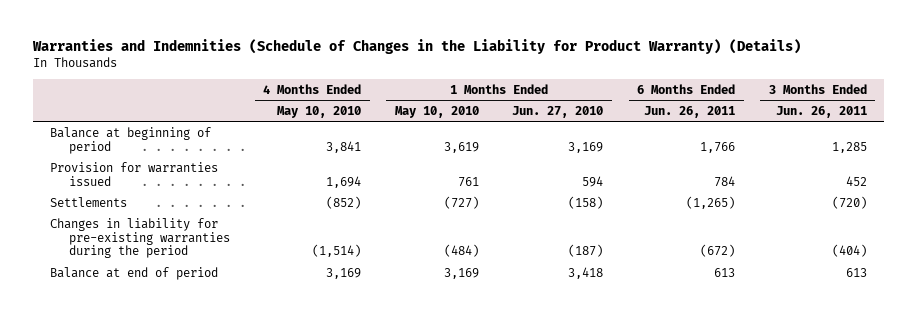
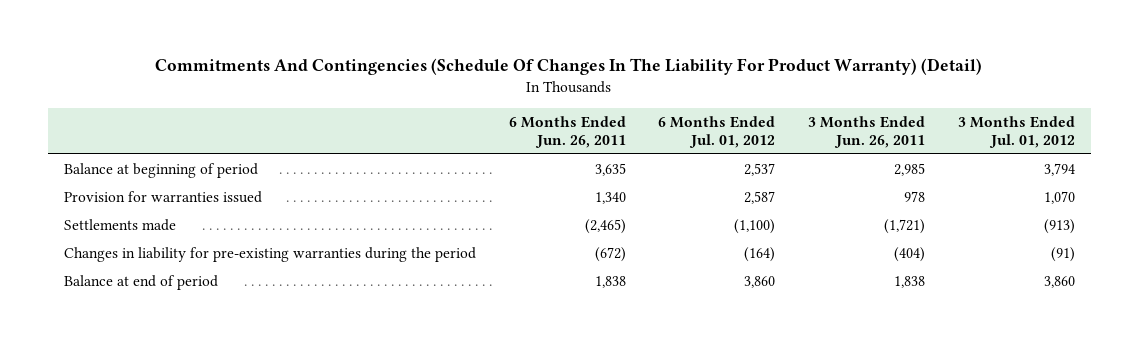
- Warranties and Indemnities (Schedule of Changes in the Liability for Product Warranty) (Details)
+ Commitments And Contingencies (Schedule Of Changes In The Liability For Product Warranty) (Detail)
- | 4 Months Ended May 10, 2010 | 1 Months Ended May 10, 2010 | 1 Months Ended Jun. 27, 2010 | 6 Months Ended Jun. 26, 2011 | 3 Months Ended Jun. 26, 2011
+ | 6 Months Ended Jun. 26, 2011 | 6 Months Ended Jul. 01, 2012 | 3 Months Ended Jun. 26, 2011 | 3 Months Ended Jul. 01, 2012
- Balance at beginning of period | 3,841 | 3,619 | 3,169 | 1,766 | 1,285
- Provision for warranties issued | 1,694 | 761 | 594 | 784 | 452
- Settlements | (852) | (727) | (158) | (1,265) | (720)
+ Balance at beginning of period | 3,635 | 2,537 | 2,985 | 3,794
+ Provision for warranties issued | 1,340 | 2,587 | 978 | 1,070
+ Settlements made | (2,465) | (1,100) | (1,721) | (913)
- Balance at end of period | 3,169 | 3,169 | 3,418 | 613 | 613
+ Balance at end of period | 1,838 | 3,860 | 1,838 | 3,860

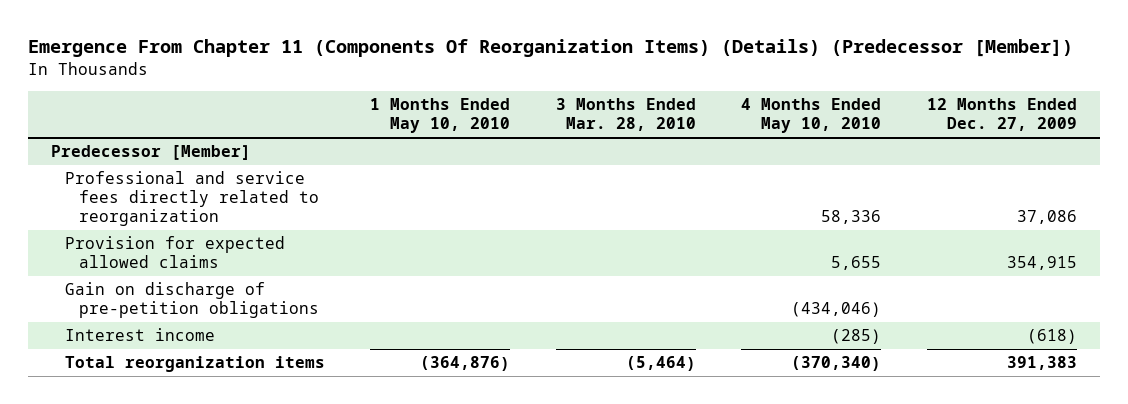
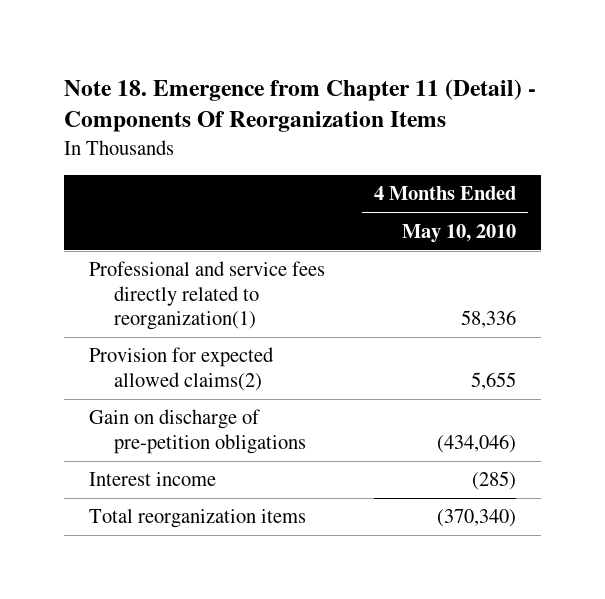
- Emergence From Chapter 11 (Components Of Reorganization Items) (Details) (Predecessor [Member])
+ Note 18. Emergence from Chapter 11 (Detail) - Components Of Reorganization Items
- | 1 Months Ended May 10, 2010 | 3 Months Ended Mar. 28, 2010 | 4 Months Ended May 10, 2010 | 12 Months Ended Dec. 27, 2009
+ | 4 Months Ended May 10, 2010
- Predecessor [Member]
- Professional and service fees directly related to reorganization | | | 58,336 | 37,086
- Provision for expected allowed claims | | | 5,655 | 354,915
+ Professional and service fees directly related to reorganization(1) | 58,336
+ Provision for expected allowed claims(2) | 5,655

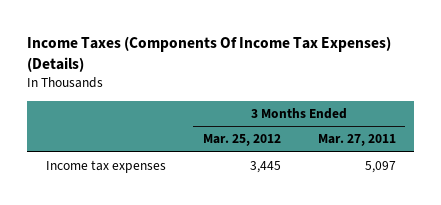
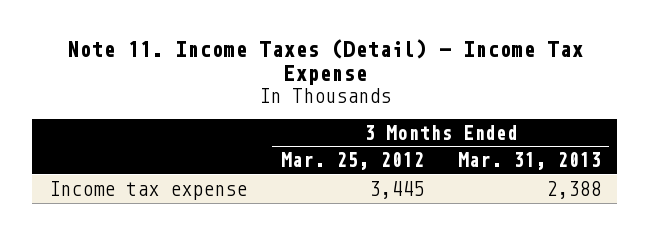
- Income Taxes (Components Of Income Tax Expenses) (Details)
+ Note 11. Income Taxes (Detail) - Income Tax Expense
- | 3 Months Ended Mar. 25, 2012 | 3 Months Ended Mar. 27, 2011
+ | 3 Months Ended Mar. 25, 2012 | 3 Months Ended Mar. 31, 2013
- Income tax expenses | 3,445 | 5,097
+ Income tax expense | 3,445 | 2,388

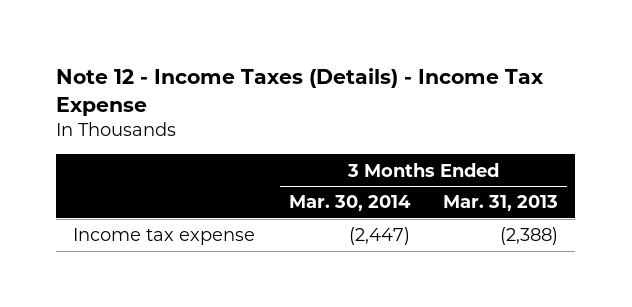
- Note 11. Income Taxes (Detail) - Income Tax Expense
+ Note 12 - Income Taxes (Details) - Income Tax Expense
- | 3 Months Ended Mar. 25, 2012 | 3 Months Ended Mar. 31, 2013
+ | 3 Months Ended Mar. 30, 2014 | 3 Months Ended Mar. 31, 2013
- Income tax expense | 3,445 | 2,388
+ Income tax expense | (2,447) | (2,388)

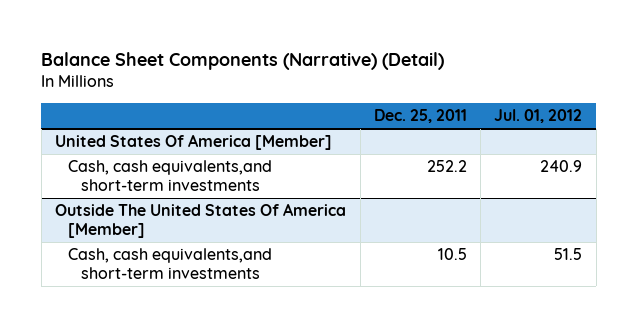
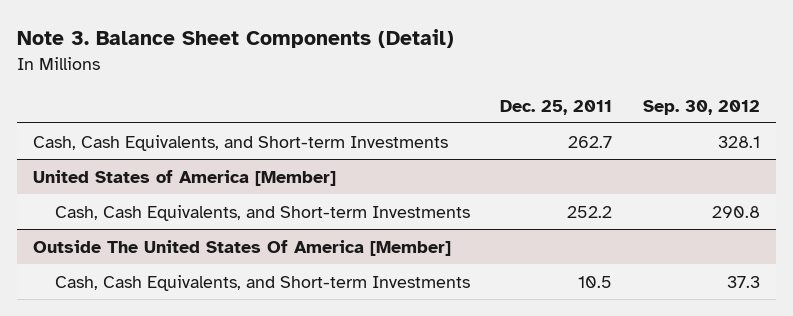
- Balance Sheet Components (Narrative) (Detail)
+ Note 3. Balance Sheet Components (Detail)
- | Dec. 25, 2011 | Jul. 01, 2012
+ | Dec. 25, 2011 | Sep. 30, 2012
- United States Of America [Member]
- Cash, cash equivalents,and short-term investments | 252.2 | 240.9
+ Cash, Cash Equivalents, and Short-term Investments | 262.7 | 328.1
+ United States of America [Member]
+ Cash, Cash Equivalents, and Short-term Investments | 252.2 | 290.8
@ Outside The United States Of America [Member]
- Cash, cash equivalents,and short-term investments | 10.5 | 51.5
+ Cash, Cash Equivalents, and Short-term Investments | 10.5 | 37.3

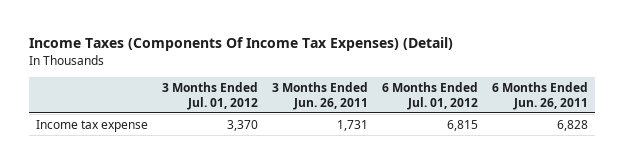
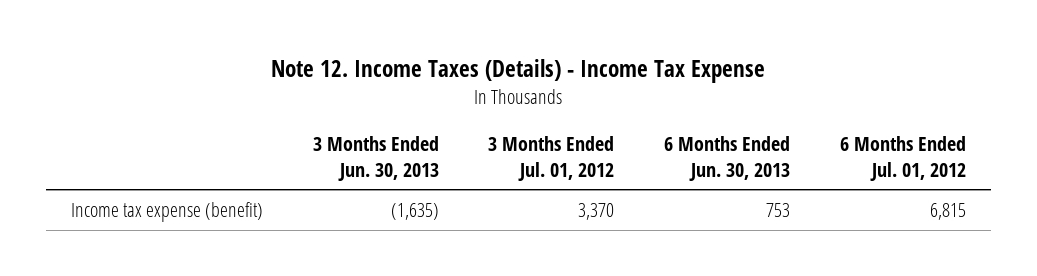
- Income Taxes (Components Of Income Tax Expenses) (Detail)
+ Note 12. Income Taxes (Details) - Income Tax Expense
- | 3 Months Ended Jul. 01, 2012 | 3 Months Ended Jun. 26, 2011 | 6 Months Ended Jul. 01, 2012 | 6 Months Ended Jun. 26, 2011
+ | 3 Months Ended Jun. 30, 2013 | 3 Months Ended Jul. 01, 2012 | 6 Months Ended Jun. 30, 2013 | 6 Months Ended Jul. 01, 2012
- Income tax expense | 3,370 | 1,731 | 6,815 | 6,828
+ Income tax expense (benefit) | (1,635) | 3,370 | 753 | 6,815

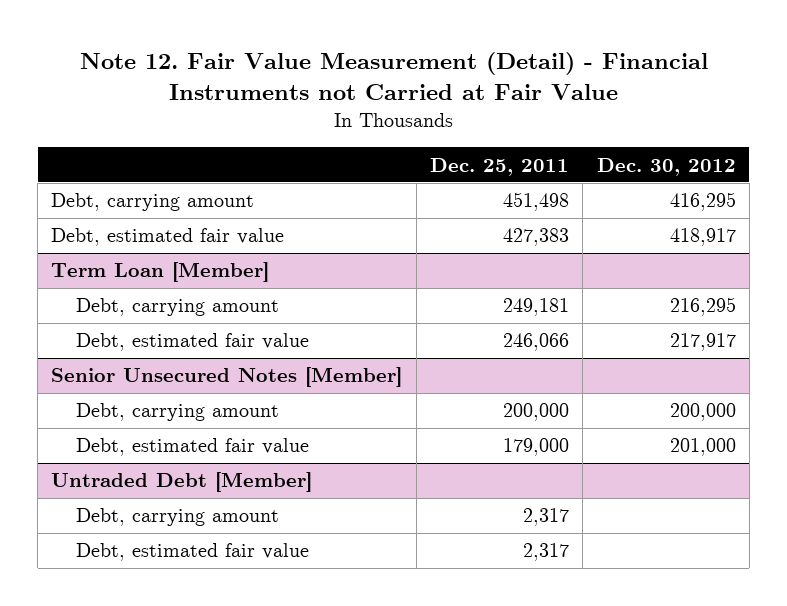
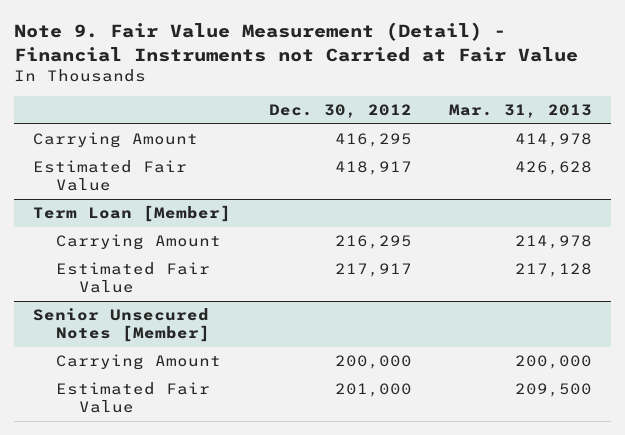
- Note 12. Fair Value Measurement (Detail) - Financial Instruments not Carried at Fair Value
+ Note 9. Fair Value Measurement (Detail) - Financial Instruments not Carried at Fair Value
- | Dec. 25, 2011 | Dec. 30, 2012
+ | Dec. 30, 2012 | Mar. 31, 2013
- Debt, carrying amount | 451,498 | 416,295
- Debt, estimated fair value | 427,383 | 418,917
+ Carrying Amount | 416,295 | 414,978
+ Estimated Fair Value | 418,917 | 426,628
@ Term Loan [Member]
- Debt, carrying amount | 249,181 | 216,295
- Debt, estimated fair value | 246,066 | 217,917
+ Carrying Amount | 216,295 | 214,978
+ Estimated Fair Value | 217,917 | 217,128
@ Senior Unsecured Notes [Member]
- Debt, carrying amount | 200,000 | 200,000
- Debt, estimated fair value | 179,000 | 201,000
- Untraded Debt [Member]
- Debt, carrying amount | 2,317 |
- Debt, estimated fair value | 2,317 |
@ Senior Unsecured Notes [Member]
+ Carrying Amount | 200,000 | 200,000
+ Estimated Fair Value | 201,000 | 209,500

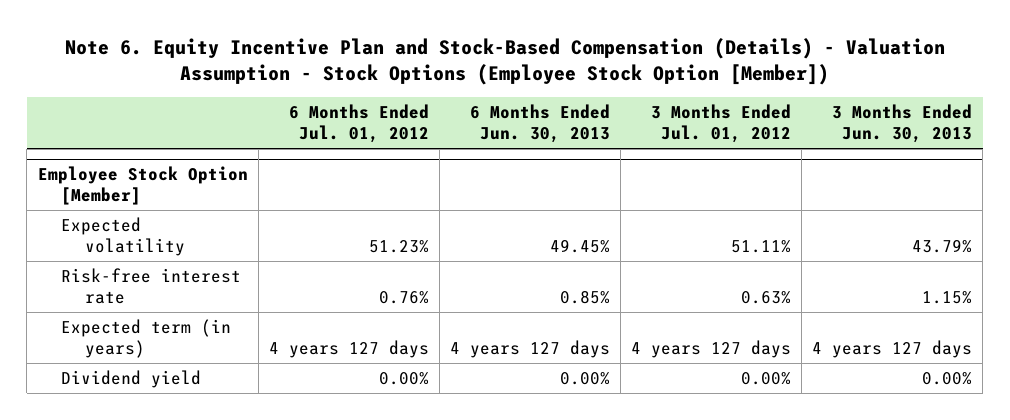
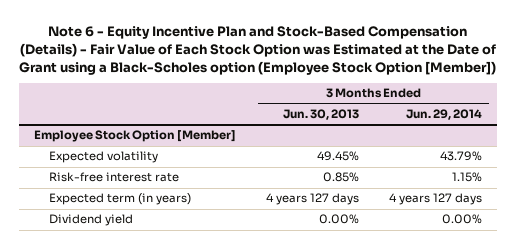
- Note 6. Equity Incentive Plan and Stock-Based Compensation (Details) - Valuation Assumption - Stock Options (Employee Stock Option [Member])
+ Note 6 - Equity Incentive Plan and Stock-Based Compensation (Details) - Fair Value of Each Stock Option was Estimated at the Date of Grant using a Black-Scholes option (Employee Stock Option [Member])
- | 6 Months Ended Jul. 01, 2012 | 6 Months Ended Jun. 30, 2013 | 3 Months Ended Jul. 01, 2012 | 3 Months Ended Jun. 30, 2013
+ | 3 Months Ended Jun. 30, 2013 | 3 Months Ended Jun. 29, 2014
@ Employee Stock Option [Member]
- Expected volatility | 51.23% | 49.45% | 51.11% | 43.79%
- Risk-free interest rate | 0.76% | 0.85% | 0.63% | 1.15%
+ Expected volatility | 49.45% | 43.79%
+ Risk-free interest rate | 0.85% | 1.15%

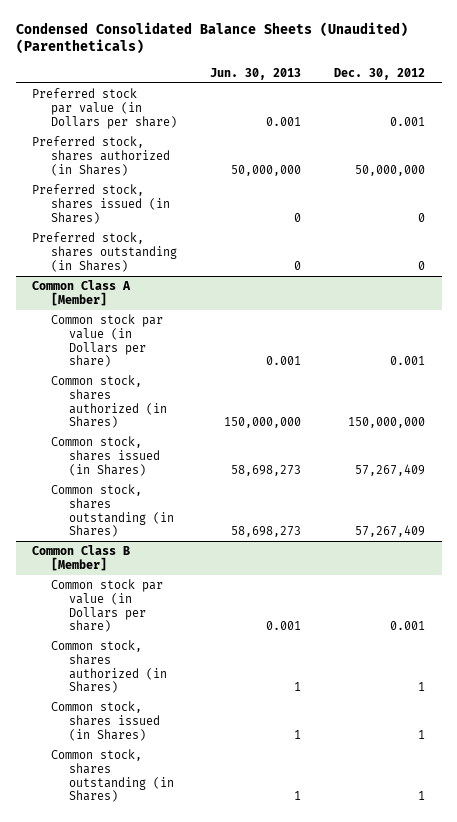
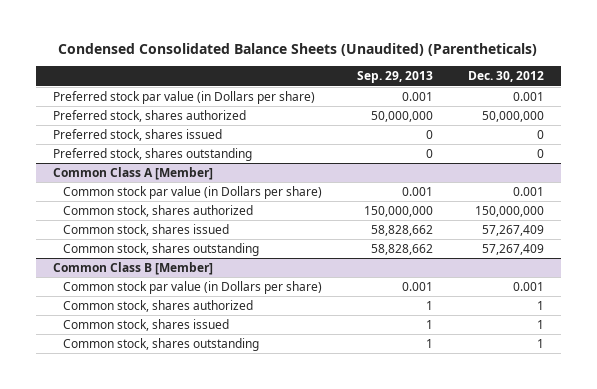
- | Jun. 30, 2013 | Dec. 30, 2012
+ | Sep. 29, 2013 | Dec. 30, 2012
- Preferred stock, shares authorized (in Shares) | 50,000,000 | 50,000,000
- Preferred stock, shares issued (in Shares) | 0 | 0
- Preferred stock, shares outstanding (in Shares) | 0 | 0
+ Preferred stock, shares authorized | 50,000,000 | 50,000,000
+ Preferred stock, shares issued | 0 | 0
+ Preferred stock, shares outstanding | 0 | 0
@ Common Class A [Member]
- Common stock, shares authorized (in Shares) | 150,000,000 | 150,000,000
- Common stock, shares issued (in Shares) | 58,698,273 | 57,267,409
- Common stock, shares outstanding (in Shares) | 58,698,273 | 57,267,409
+ Common stock, shares authorized | 150,000,000 | 150,000,000
+ Common stock, shares issued | 58,828,662 | 57,267,409
+ Common stock, shares outstanding | 58,828,662 | 57,267,409
@ Common Class B [Member]
- Common stock, shares authorized (in Shares) | 1 | 1
- Common stock, shares issued (in Shares) | 1 | 1
- Common stock, shares outstanding (in Shares) | 1 | 1
+ Common stock, shares authorized | 1 | 1
+ Common stock, shares issued | 1 | 1
+ Common stock, shares outstanding | 1 | 1

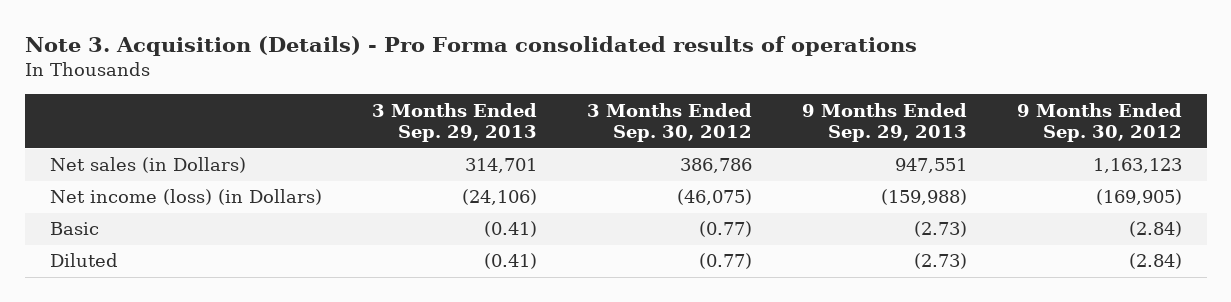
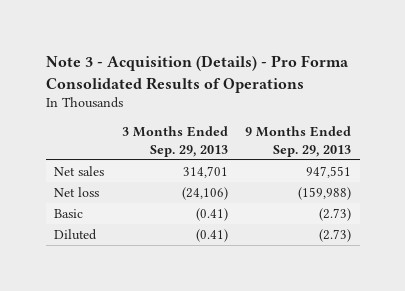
- Note 3. Acquisition (Details) - Pro Forma consolidated results of operations
+ Note 3 - Acquisition (Details) - Pro Forma Consolidated Results of Operations
- | 3 Months Ended Sep. 29, 2013 | 3 Months Ended Sep. 30, 2012 | 9 Months Ended Sep. 29, 2013 | 9 Months Ended Sep. 30, 2012
+ | 3 Months Ended Sep. 29, 2013 | 9 Months Ended Sep. 29, 2013
- Net sales (in Dollars) | 314,701 | 386,786 | 947,551 | 1,163,123
- Net income (loss) (in Dollars) | (24,106) | (46,075) | (159,988) | (169,905)
+ Net sales | 314,701 | 947,551
+ Net loss | (24,106) | (159,988)

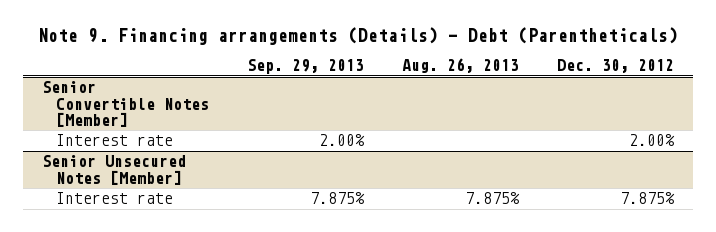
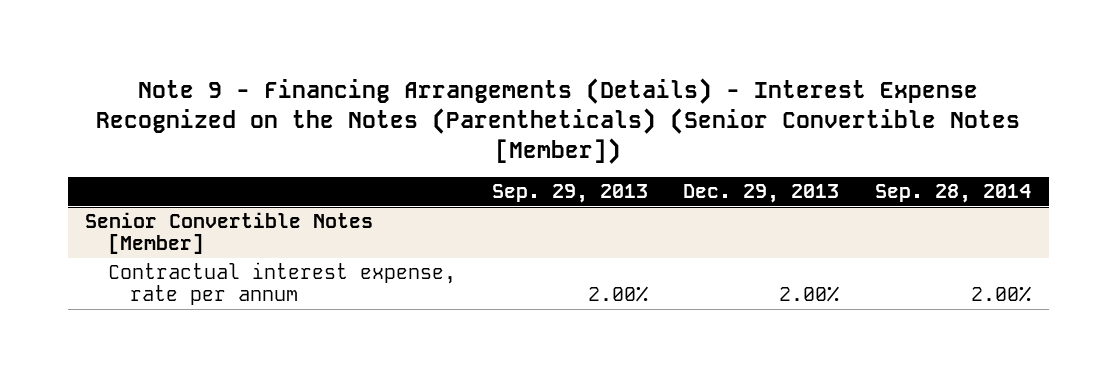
- Note 9. Financing arrangements (Details) - Debt (Parentheticals)
+ Note 9 - Financing Arrangements (Details) - Interest Expense Recognized on the Notes (Parentheticals) (Senior Convertible Notes [Member])
- | Sep. 29, 2013 | Aug. 26, 2013 | Dec. 30, 2012
+ | Sep. 29, 2013 | Dec. 29, 2013 | Sep. 28, 2014
@ Senior Convertible Notes [Member]
- Interest rate | 2.00% | | 2.00%
- Senior Unsecured Notes [Member]
- Interest rate | 7.875% | 7.875% | 7.875%
@ Senior Convertible Notes [Member]
+ Contractual interest expense, rate per annum | 2.00% | 2.00% | 2.00%

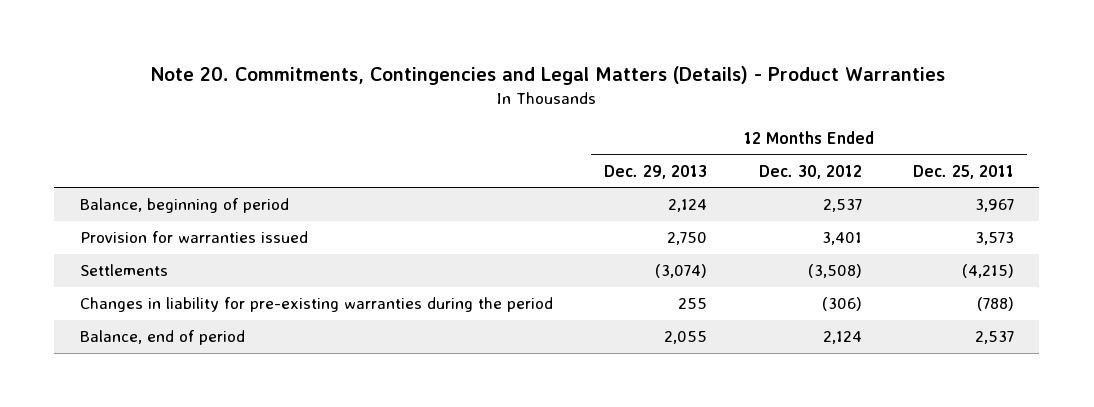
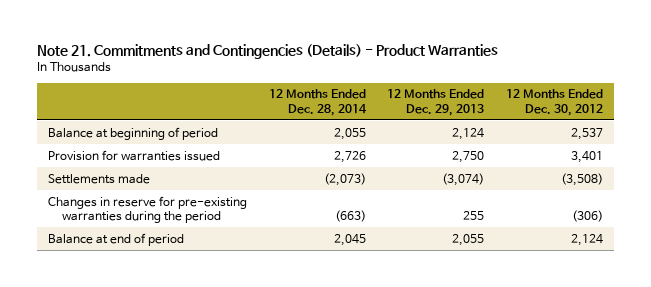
- Note 20. Commitments, Contingencies and Legal Matters (Details) - Product Warranties
+ Note 21. Commitments and Contingencies (Details) - Product Warranties
- | 12 Months Ended Dec. 29, 2013 | 12 Months Ended Dec. 30, 2012 | 12 Months Ended Dec. 25, 2011
+ | 12 Months Ended Dec. 28, 2014 | 12 Months Ended Dec. 29, 2013 | 12 Months Ended Dec. 30, 2012
- Balance, beginning of period | 2,124 | 2,537 | 3,967
+ Balance at beginning of period | 2,055 | 2,124 | 2,537
- Settlements | (3,074) | (3,508) | (4,215)
- Changes in liability for pre-existing warranties during the period | 255 | (306) | (788)
- Balance, end of period | 2,055 | 2,124 | 2,537
+ Settlements made | (2,073) | (3,074) | (3,508)
+ Changes in reserve for pre-existing warranties during the period | (663) | 255 | (306)
+ Balance at end of period | 2,045 | 2,055 | 2,124

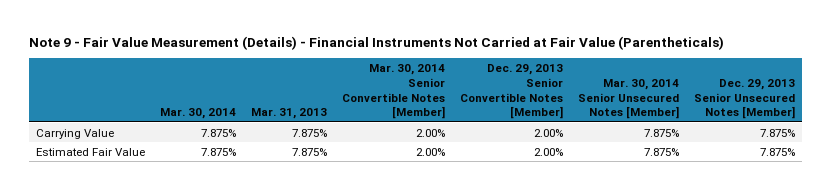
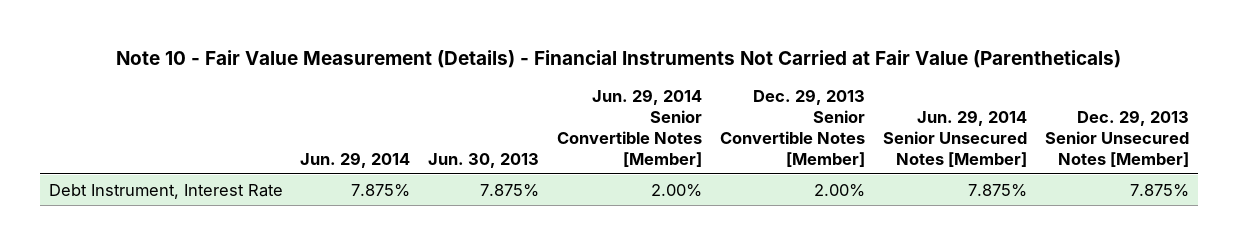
- Note 9 - Fair Value Measurement (Details) - Financial Instruments Not Carried at Fair Value (Parentheticals)
+ Note 10 - Fair Value Measurement (Details) - Financial Instruments Not Carried at Fair Value (Parentheticals)
- | Mar. 30, 2014 | Mar. 31, 2013 | Mar. 30, 2014 Senior Convertible Notes [Member] | Dec. 29, 2013 Senior Convertible Notes [Member] | Mar. 30, 2014 Senior Unsecured Notes [Member] | Dec. 29, 2013 Senior Unsecured Notes [Member]
+ | Jun. 29, 2014 | Jun. 30, 2013 | Jun. 29, 2014 Senior Convertible Notes [Member] | Dec. 29, 2013 Senior Convertible Notes [Member] | Jun. 29, 2014 Senior Unsecured Notes [Member] | Dec. 29, 2013 Senior Unsecured Notes [Member]
- Carrying Value | 7.875% | 7.875% | 2.00% | 2.00% | 7.875% | 7.875%
- Estimated Fair Value | 7.875% | 7.875% | 2.00% | 2.00% | 7.875% | 7.875%
+ Debt Instrument, Interest Rate | 7.875% | 7.875% | 2.00% | 2.00% | 7.875% | 7.875%

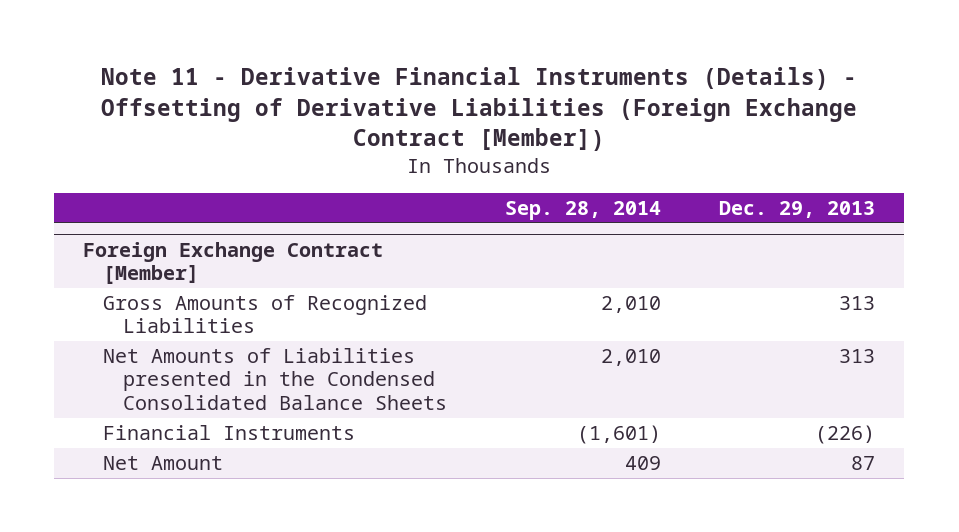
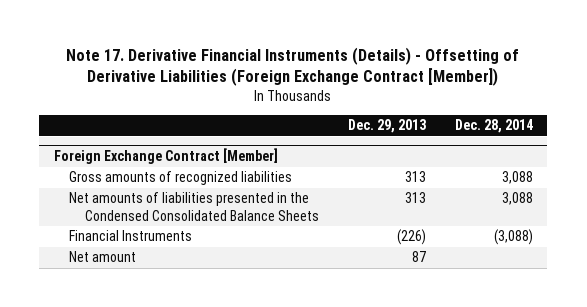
- Note 11 - Derivative Financial Instruments (Details) - Offsetting of Derivative Liabilities (Foreign Exchange Contract [Member])
+ Note 17. Derivative Financial Instruments (Details) - Offsetting of Derivative Liabilities (Foreign Exchange Contract [Member])
- | Sep. 28, 2014 | Dec. 29, 2013
+ | Dec. 29, 2013 | Dec. 28, 2014
@ Foreign Exchange Contract [Member]
- Gross Amounts of Recognized Liabilities | 2,010 | 313
- Net Amounts of Liabilities presented in the Condensed Consolidated Balance Sheets | 2,010 | 313
+ Gross amounts of recognized liabilities | 313 | 3,088
+ Net amounts of liabilities presented in the Condensed Consolidated Balance Sheets | 313 | 3,088
- Net Amount | 409 | 87
+ Net amount | 87 |

